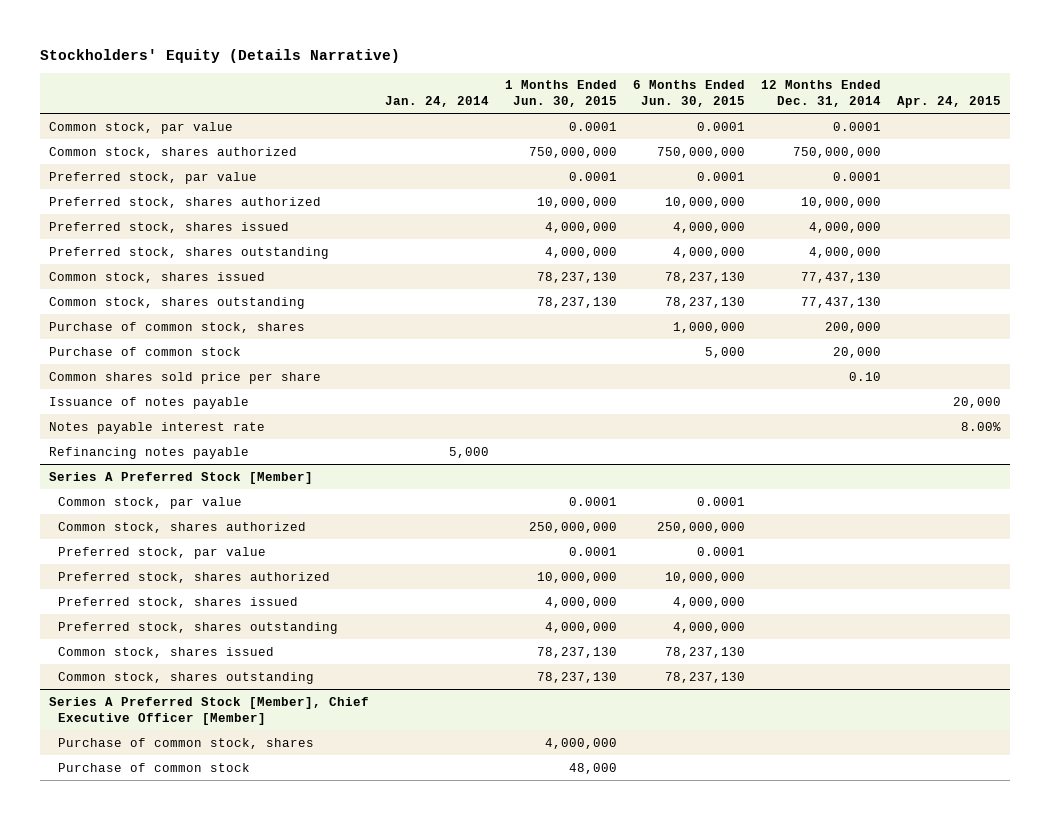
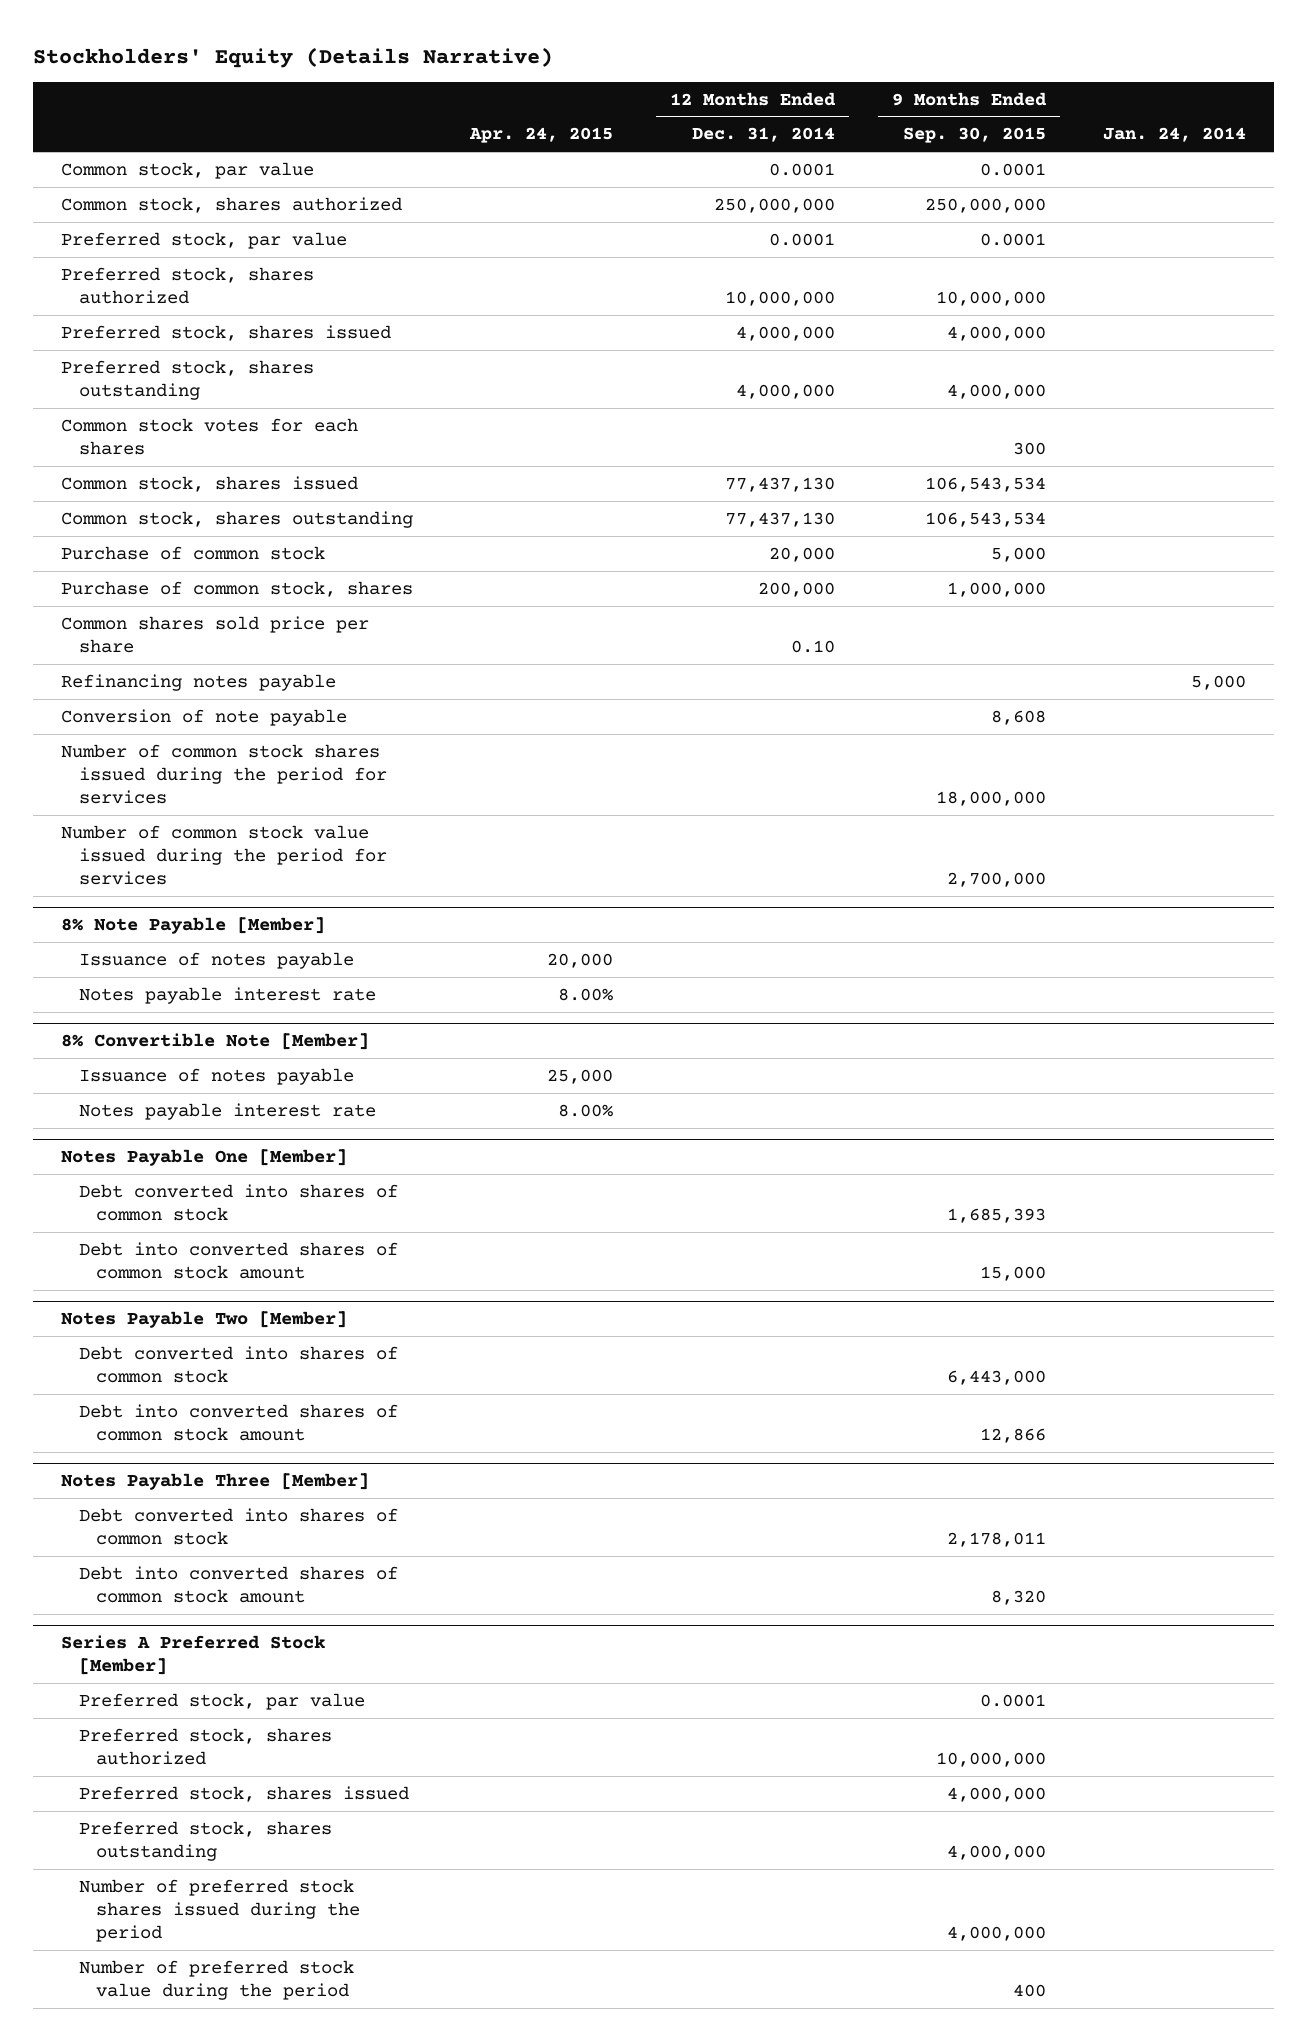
- | Jan. 24, 2014 | 1 Months Ended Jun. 30, 2015 | 6 Months Ended Jun. 30, 2015 | 12 Months Ended Dec. 31, 2014 | Apr. 24, 2015
+ | Apr. 24, 2015 | 12 Months Ended Dec. 31, 2014 | 9 Months Ended Sep. 30, 2015 | Jan. 24, 2014
- Common stock, shares authorized | | 750,000,000 | 750,000,000 | 750,000,000 |
+ Common stock, shares authorized | | 250,000,000 | 250,000,000 |
+ Common stock votes for each shares | | | 300 |
moved down: Purchase of common stock, shares | | 200,000 | 1,000,000 |
- Issuance of notes payable | | | | | 20,000
- Notes payable interest rate | | | | | 8.00%
+ Conversion of note payable | | | 8,608 |
+ Number of common stock shares issued during the period for services | | | 18,000,000 |
+ Number of common stock value issued during the period for services | | | 2,700,000 |
+ 8% Note Payable [Member]
+ Issuance of notes payable | 20,000 | | |
+ Notes payable interest rate | 8.00% | | |
+ 8% Convertible Note [Member]
+ Issuance of notes payable | 25,000 | | |
+ Notes payable interest rate | 8.00% | | |
+ Notes Payable One [Member]
+ Debt converted into shares of common stock | | | 1,685,393 |
+ Debt into converted shares of common stock amount | | | 15,000 |
+ Notes Payable Two [Member]
+ Debt converted into shares of common stock | | | 6,443,000 |
+ Debt into converted shares of common stock amount | | | 12,866 |
+ Notes Payable Three [Member]
+ Debt converted into shares of common stock | | | 2,178,011 |
+ Debt into converted shares of common stock amount | | | 8,320 |
@ Series A Preferred Stock [Member]
- Common stock, par value | | 0.0001 | 0.0001 | |
- Common stock, shares authorized | | 250,000,000 | 250,000,000 | |
- Common stock, shares issued | | 78,237,130 | 78,237,130 | |
- Common stock, shares outstanding | | 78,237,130 | 78,237,130 | |
- Series A Preferred Stock [Member], Chief Executive Officer [Member]
- Purchase of common stock, shares | | 4,000,000 | | |
- Purchase of common stock | | 48,000 | | |
@ Series A Preferred Stock [Member]
+ Number of preferred stock shares issued during the period | | | 4,000,000 |
+ Number of preferred stock value during the period | | | 400 |

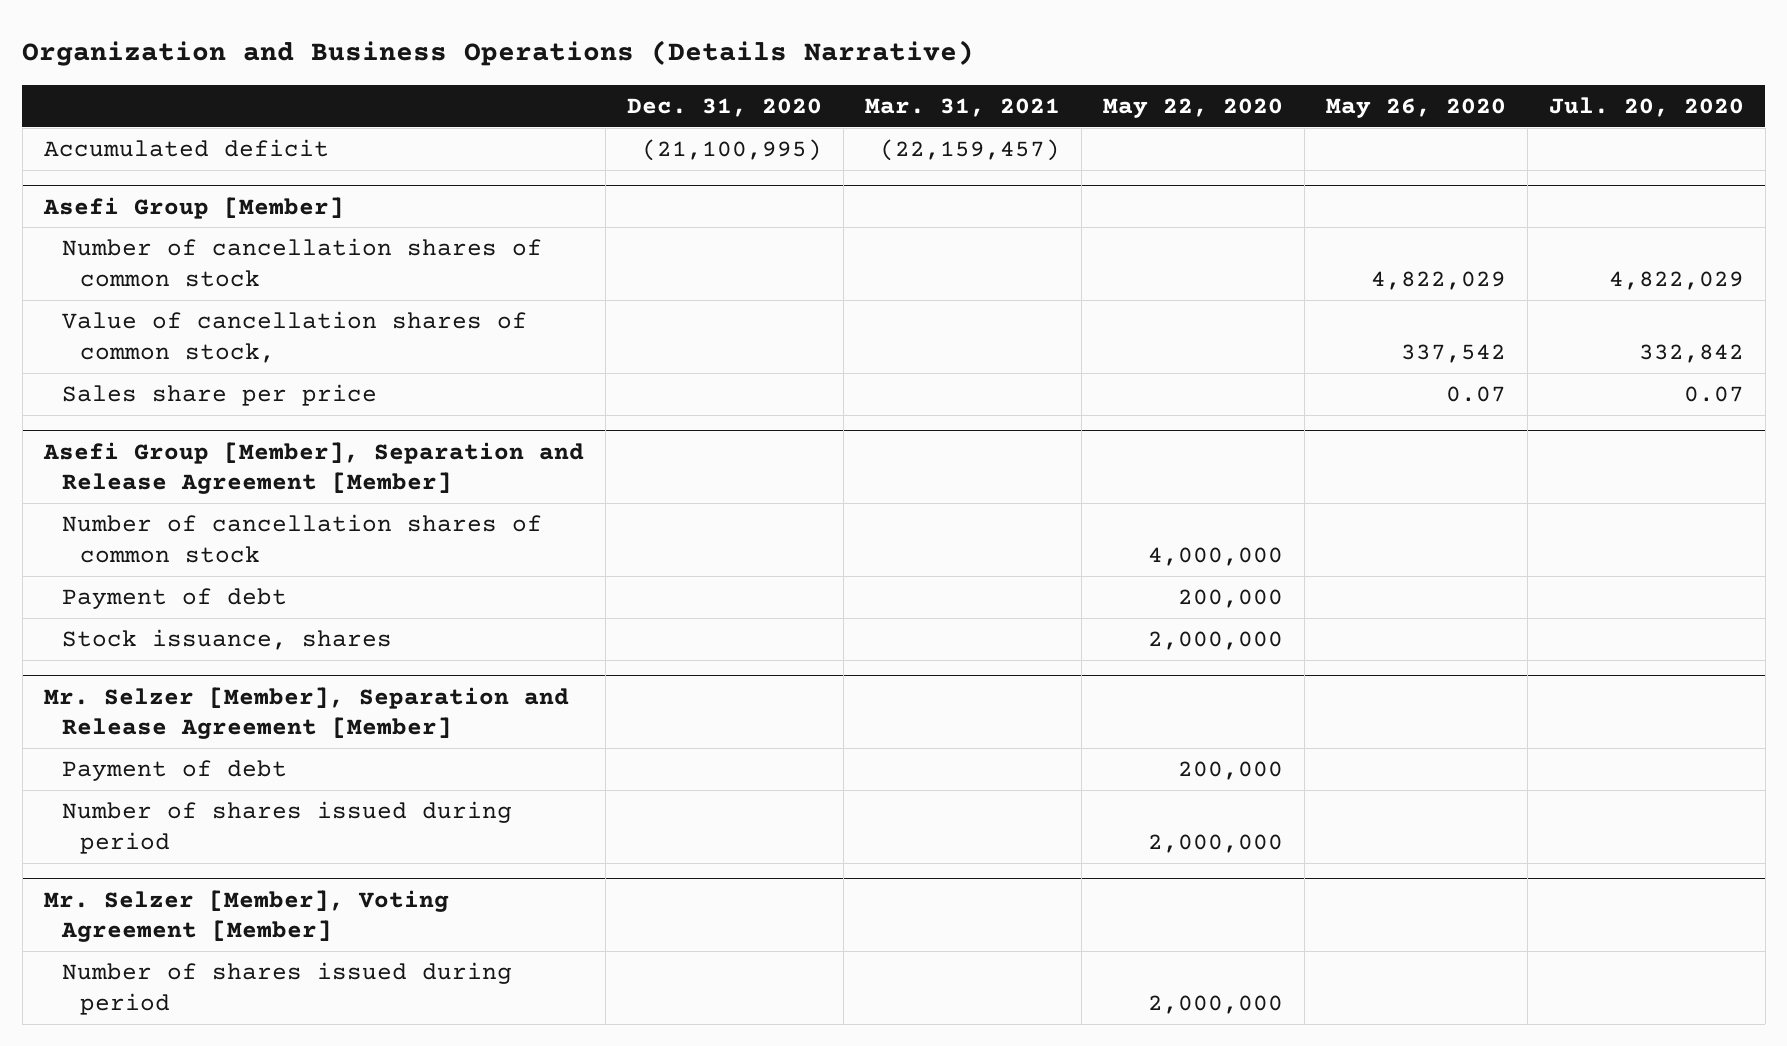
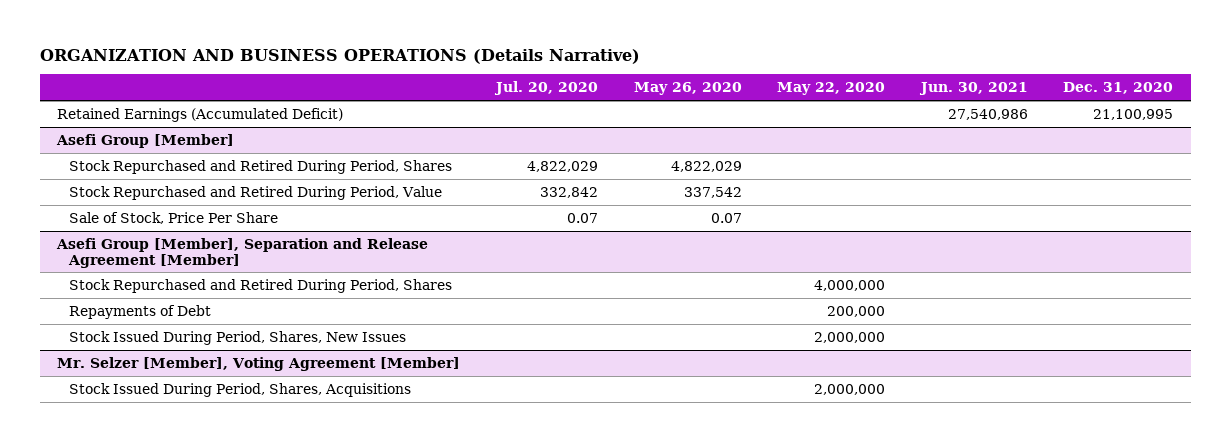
- Organization and Business Operations (Details Narrative)
+ ORGANIZATION AND BUSINESS OPERATIONS (Details Narrative)
- | Dec. 31, 2020 | Mar. 31, 2021 | May 22, 2020 | May 26, 2020 | Jul. 20, 2020
+ | Jul. 20, 2020 | May 26, 2020 | May 22, 2020 | Jun. 30, 2021 | Dec. 31, 2020
- Accumulated deficit | (21,100,995) | (22,159,457) | | |
+ Retained Earnings (Accumulated Deficit) | | | | 27,540,986 | 21,100,995
@ Asefi Group [Member]
- Number of cancellation shares of common stock | | | | 4,822,029 | 4,822,029
- Value of cancellation shares of common stock, | | | | 337,542 | 332,842
- Sales share per price | | | | 0.07 | 0.07
+ Stock Repurchased and Retired During Period, Shares | 4,822,029 | 4,822,029 | | |
+ Stock Repurchased and Retired During Period, Value | 332,842 | 337,542 | | |
+ Sale of Stock, Price Per Share | 0.07 | 0.07 | | |
@ Asefi Group [Member], Separation and Release Agreement [Member]
- Number of cancellation shares of common stock | | | 4,000,000 | |
- Payment of debt | | | 200,000 | |
- Stock issuance, shares | | | 2,000,000 | |
- Mr. Selzer [Member], Separation and Release Agreement [Member]
- Payment of debt | | | 200,000 | |
- Number of shares issued during period | | | 2,000,000 | |
@ Asefi Group [Member], Separation and Release Agreement [Member]
+ Stock Repurchased and Retired During Period, Shares | | | 4,000,000 | |
+ Repayments of Debt | | | 200,000 | |
+ Stock Issued During Period, Shares, New Issues | | | 2,000,000 | |
@ Mr. Selzer [Member], Voting Agreement [Member]
- Number of shares issued during period | | | 2,000,000 | |
+ Stock Issued During Period, Shares, Acquisitions | | | 2,000,000 | |

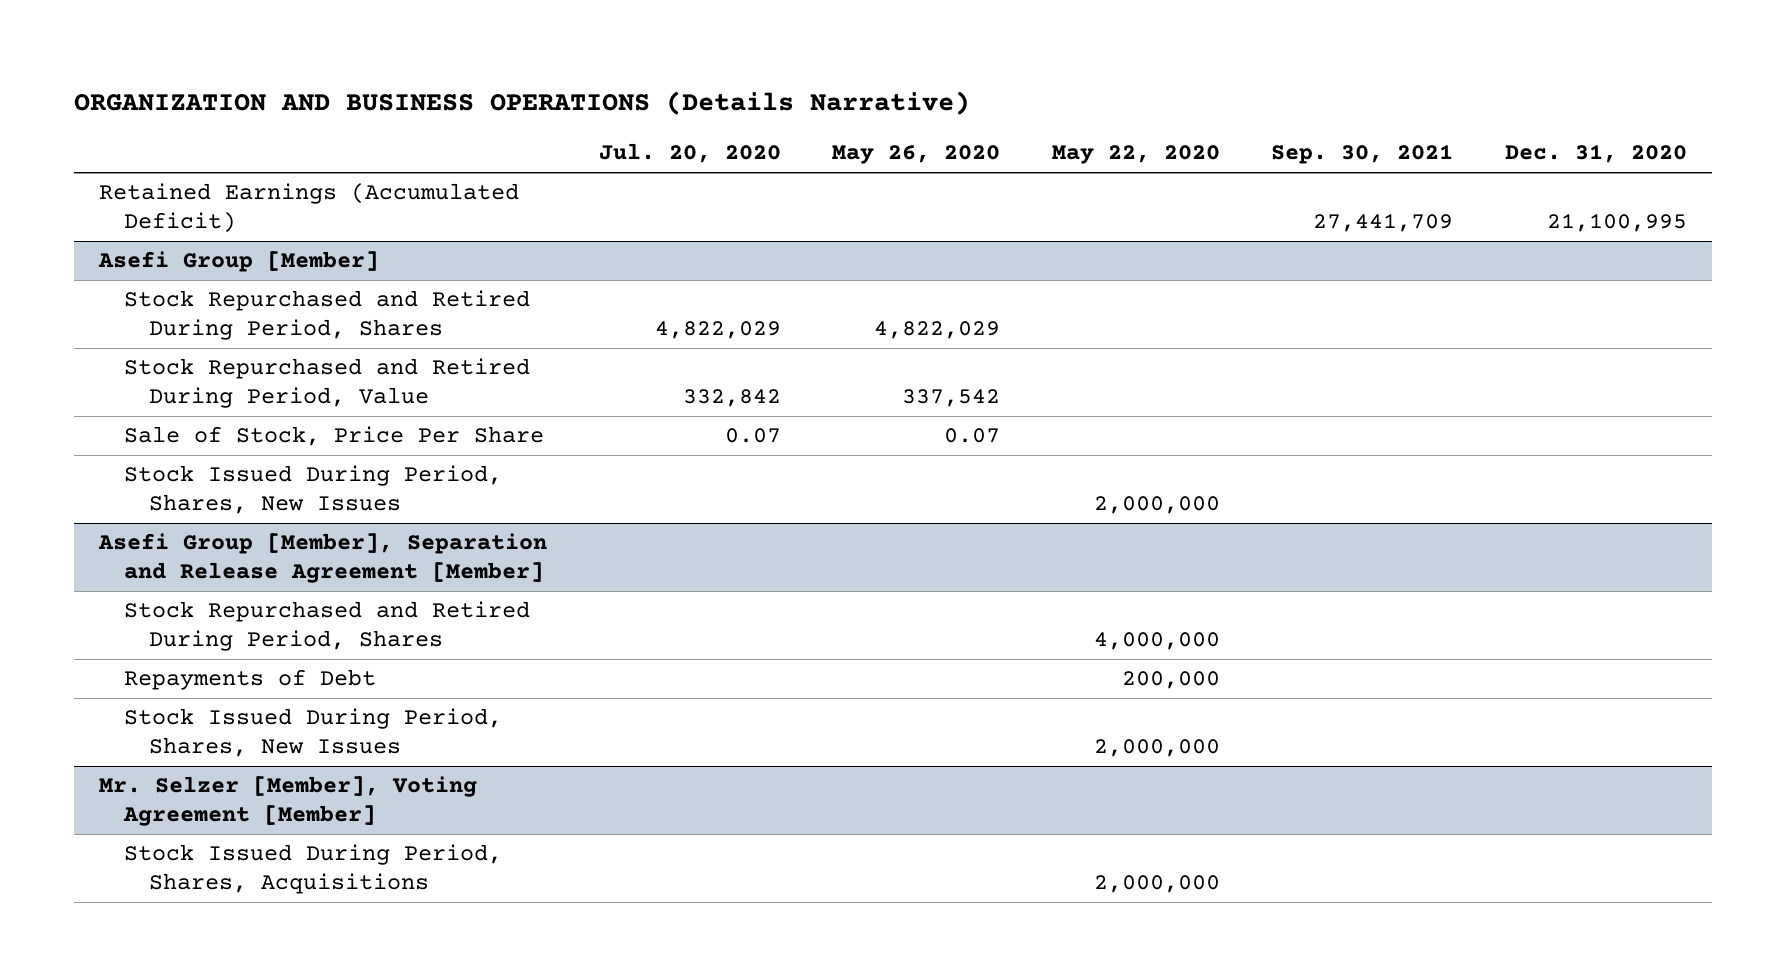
- | Jul. 20, 2020 | May 26, 2020 | May 22, 2020 | Jun. 30, 2021 | Dec. 31, 2020
+ | Jul. 20, 2020 | May 26, 2020 | May 22, 2020 | Sep. 30, 2021 | Dec. 31, 2020
@ Asefi Group [Member]
+ Stock Issued During Period, Shares, New Issues | | | 2,000,000 | |

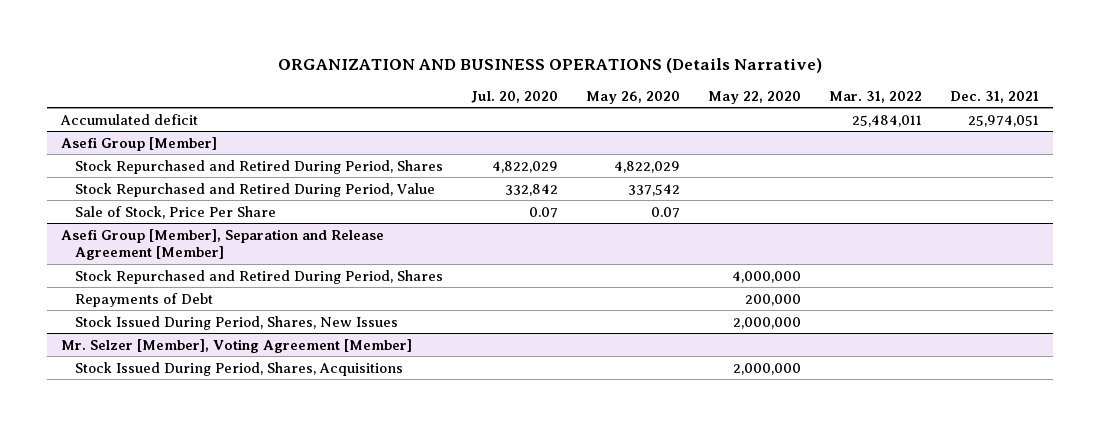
- | Jul. 20, 2020 | May 26, 2020 | May 22, 2020 | Sep. 30, 2021 | Dec. 31, 2020
+ | Jul. 20, 2020 | May 26, 2020 | May 22, 2020 | Mar. 31, 2022 | Dec. 31, 2021
- Retained Earnings (Accumulated Deficit) | | | | 27,441,709 | 21,100,995
+ Accumulated deficit | | | | 25,484,011 | 25,974,051
@ Asefi Group [Member]
- Stock Issued During Period, Shares, New Issues | | | 2,000,000 | |

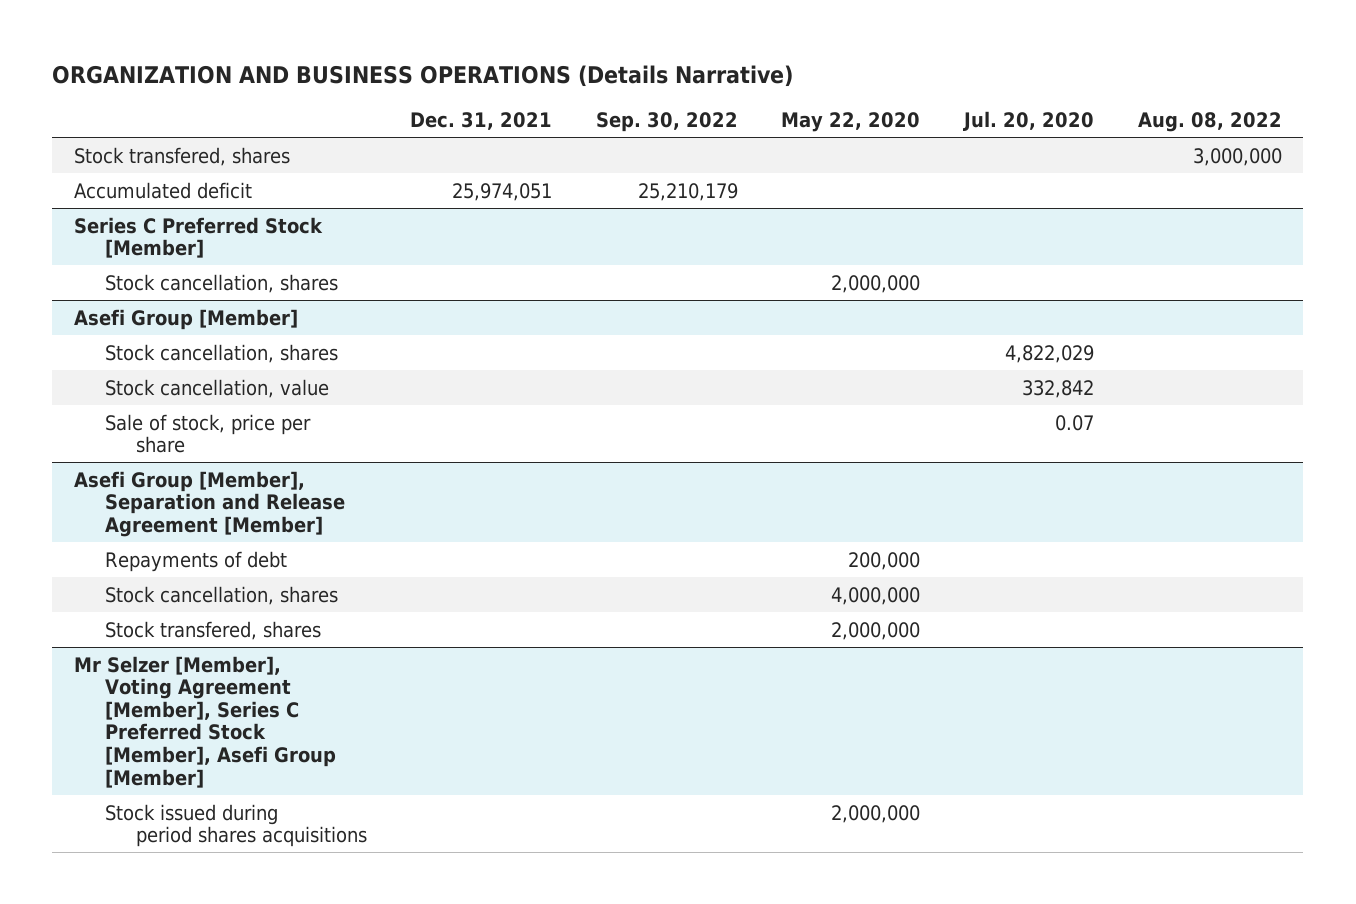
- | Jul. 20, 2020 | May 26, 2020 | May 22, 2020 | Mar. 31, 2022 | Dec. 31, 2021
+ | Dec. 31, 2021 | Sep. 30, 2022 | May 22, 2020 | Jul. 20, 2020 | Aug. 08, 2022
+ Stock transfered, shares | | | | | 3,000,000
+ Series C Preferred Stock [Member]
+ Stock cancellation, shares | | | 2,000,000 | |
@ Asefi Group [Member]
- Stock Repurchased and Retired During Period, Shares | 4,822,029 | 4,822,029 | | |
- Stock Repurchased and Retired During Period, Value | 332,842 | 337,542 | | |
- Sale of Stock, Price Per Share | 0.07 | 0.07 | | |
+ Stock cancellation, shares | | | | 4,822,029 |
+ Stock cancellation, value | | | | 332,842 |
+ Sale of stock, price per share | | | | 0.07 |
@ Asefi Group [Member], Separation and Release Agreement [Member]
- Stock Repurchased and Retired During Period, Shares | | | 4,000,000 | |
- Repayments of Debt | | | 200,000 | |
- Stock Issued During Period, Shares, New Issues | | | 2,000,000 | |
- Mr. Selzer [Member], Voting Agreement [Member]
- Stock Issued During Period, Shares, Acquisitions | | | 2,000,000 | |
@ Asefi Group [Member], Separation and Release Agreement [Member]
+ Repayments of debt | | | 200,000 | |
+ Stock cancellation, shares | | | 4,000,000 | |
+ Stock transfered, shares | | | 2,000,000 | |
+ Mr Selzer [Member], Voting Agreement [Member], Series C Preferred Stock [Member], Asefi Group [Member]
+ Stock issued during period shares acquisitions | | | 2,000,000 | |

